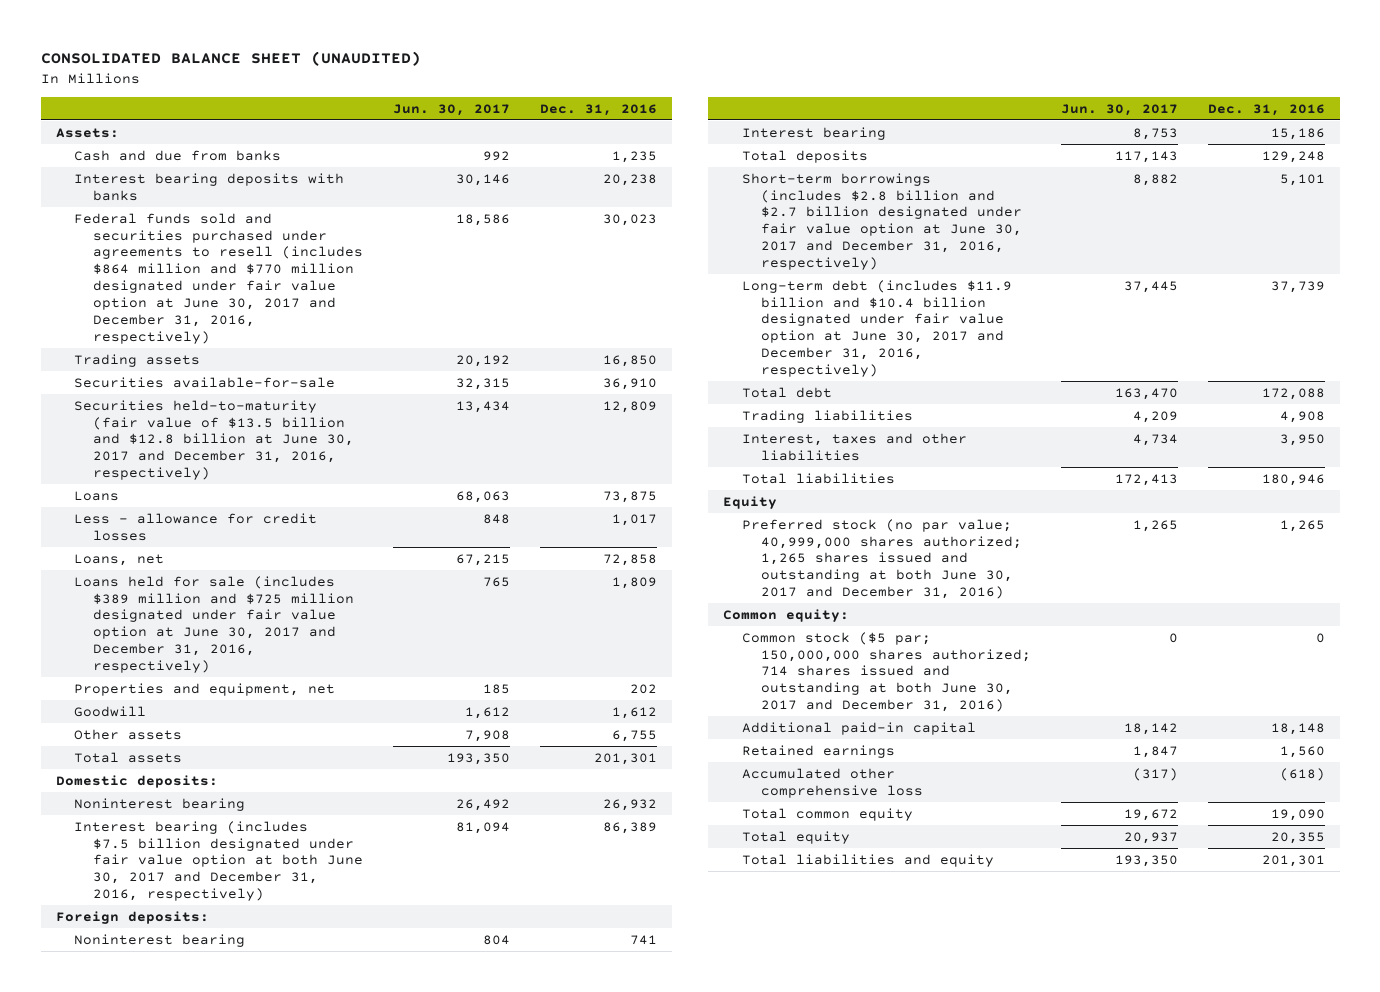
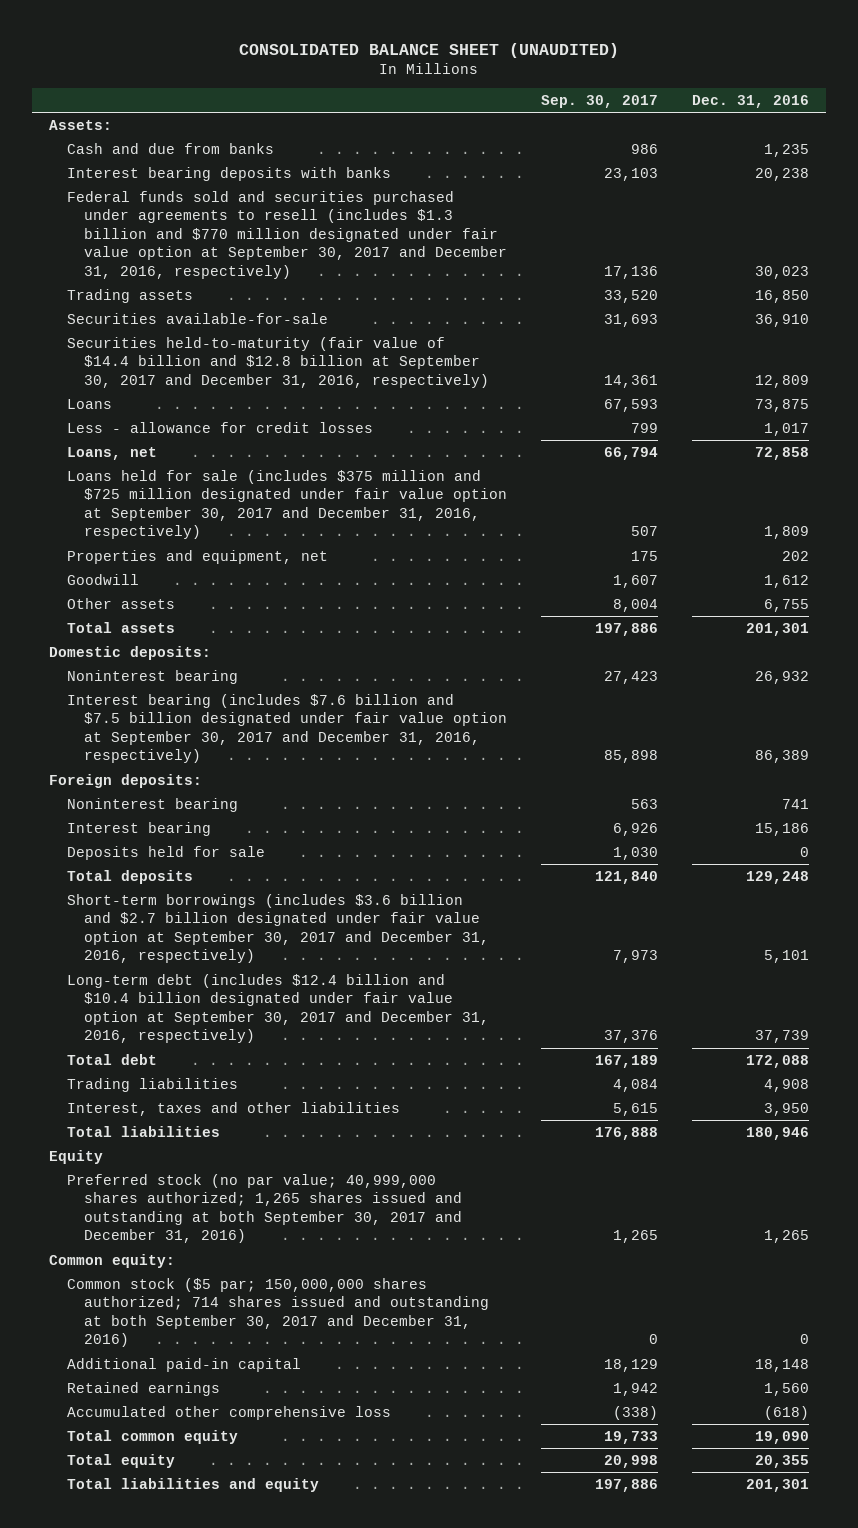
- | Jun. 30, 2017 | Dec. 31, 2016
+ | Sep. 30, 2017 | Dec. 31, 2016
- Federal funds sold and securities purchased under agreements to resell (includes $864 million and $770 million designated under fair value option at June 30, 2017 and December 31, 2016, respectively) | 18,586 | 30,023
+ Federal funds sold and securities purchased under agreements to resell (includes $1.3 billion and $770 million designated under fair value option at September 30, 2017 and December 31, 2016, respectively) | 17,136 | 30,023
- Securities held-to-maturity (fair value of $13.5 billion and $12.8 billion at June 30, 2017 and December 31, 2016, respectively) | 13,434 | 12,809
+ Securities held-to-maturity (fair value of $14.4 billion and $12.8 billion at September 30, 2017 and December 31, 2016, respectively) | 14,361 | 12,809
- Loans held for sale (includes $389 million and $725 million designated under fair value option at June 30, 2017 and December 31, 2016, respectively) | 765 | 1,809
+ Loans held for sale (includes $375 million and $725 million designated under fair value option at September 30, 2017 and December 31, 2016, respectively) | 507 | 1,809
- Interest bearing (includes $7.5 billion designated under fair value option at both June 30, 2017 and December 31, 2016, respectively) | 81,094 | 86,389
+ Interest bearing (includes $7.6 billion and $7.5 billion designated under fair value option at September 30, 2017 and December 31, 2016, respectively) | 85,898 | 86,389
+ Deposits held for sale | 1,030 | 0
- Short-term borrowings (includes $2.8 billion and $2.7 billion designated under fair value option at June 30, 2017 and December 31, 2016, respectively) | 8,882 | 5,101
- Long-term debt (includes $11.9 billion and $10.4 billion designated under fair value option at June 30, 2017 and December 31, 2016, respectively) | 37,445 | 37,739
+ Short-term borrowings (includes $3.6 billion and $2.7 billion designated under fair value option at September 30, 2017 and December 31, 2016, respectively) | 7,973 | 5,101
+ Long-term debt (includes $12.4 billion and $10.4 billion designated under fair value option at September 30, 2017 and December 31, 2016, respectively) | 37,376 | 37,739
- Preferred stock (no par value; 40,999,000 shares authorized; 1,265 shares issued and outstanding at both June 30, 2017 and December 31, 2016) | 1,265 | 1,265
+ Preferred stock (no par value; 40,999,000 shares authorized; 1,265 shares issued and outstanding at both September 30, 2017 and December 31, 2016) | 1,265 | 1,265
- Common stock ($5 par; 150,000,000 shares authorized; 714 shares issued and outstanding at both June 30, 2017 and December 31, 2016) | 0 | 0
+ Common stock ($5 par; 150,000,000 shares authorized; 714 shares issued and outstanding at both September 30, 2017 and December 31, 2016) | 0 | 0

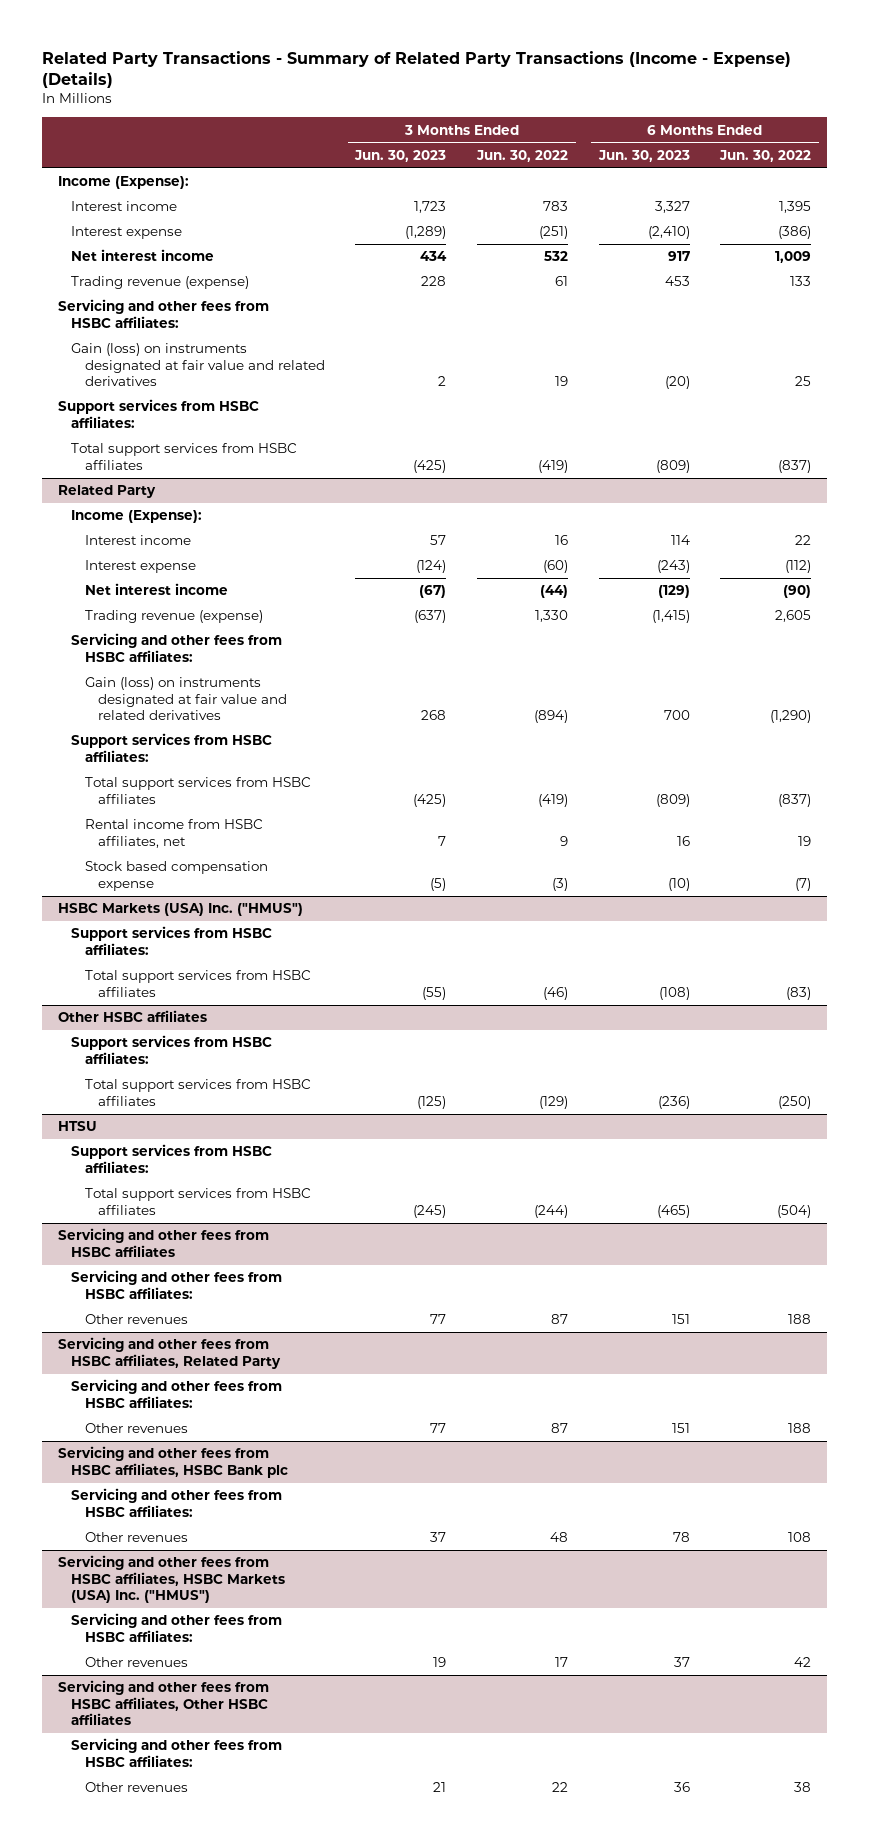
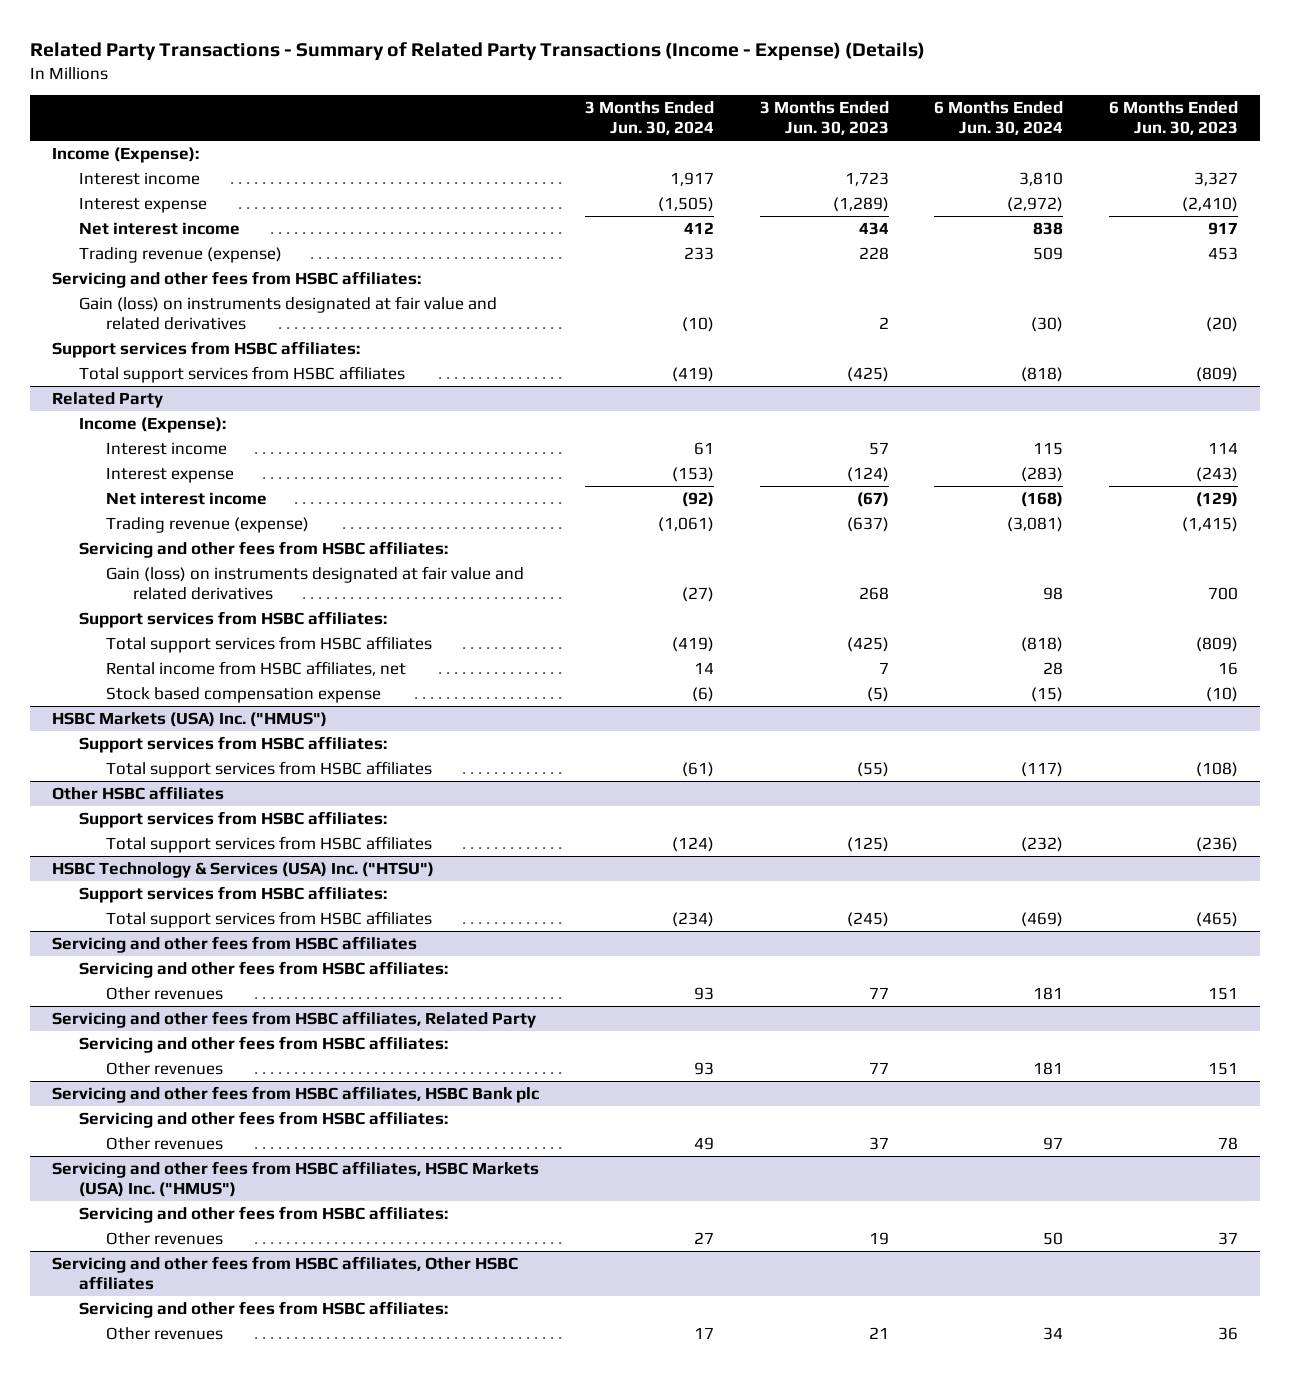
- | 3 Months Ended Jun. 30, 2023 | 3 Months Ended Jun. 30, 2022 | 6 Months Ended Jun. 30, 2023 | 6 Months Ended Jun. 30, 2022
+ | 3 Months Ended Jun. 30, 2024 | 3 Months Ended Jun. 30, 2023 | 6 Months Ended Jun. 30, 2024 | 6 Months Ended Jun. 30, 2023
- HTSU
+ HSBC Technology & Services (USA) Inc. ("HTSU")

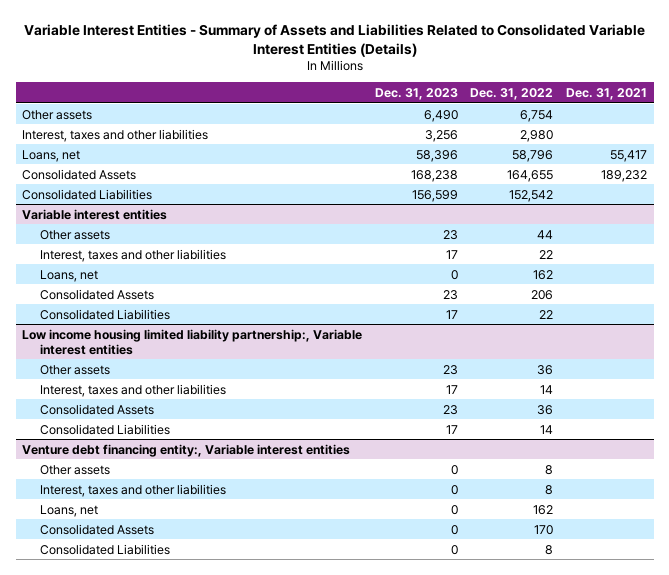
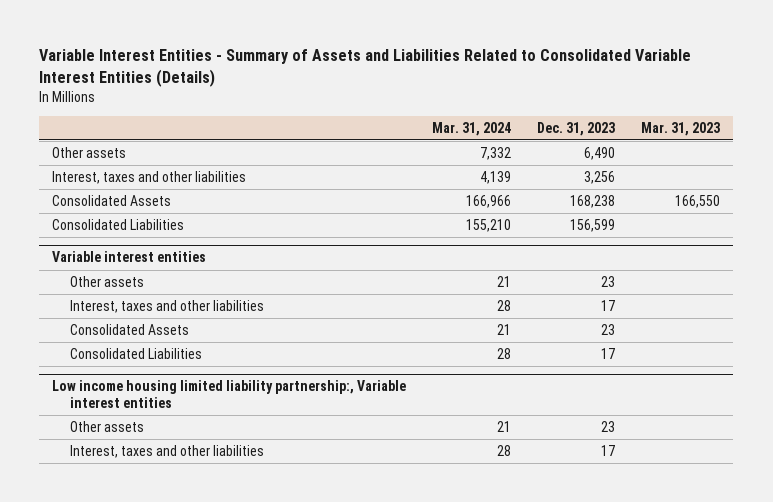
- | Dec. 31, 2023 | Dec. 31, 2022 | Dec. 31, 2021
+ | Mar. 31, 2024 | Dec. 31, 2023 | Mar. 31, 2023
- Loans, net | 58,396 | 58,796 | 55,417
@ Variable interest entities
- Loans, net | 0 | 162 |
@ Low income housing limited liability partnership:, Variable interest entities
- Consolidated Assets | 23 | 36 |
- Consolidated Liabilities | 17 | 14 |
- Venture debt financing entity:, Variable interest entities
- Other assets | 0 | 8 |
- Interest, taxes and other liabilities | 0 | 8 |
- Loans, net | 0 | 162 |
- Consolidated Assets | 0 | 170 |
- Consolidated Liabilities | 0 | 8 |

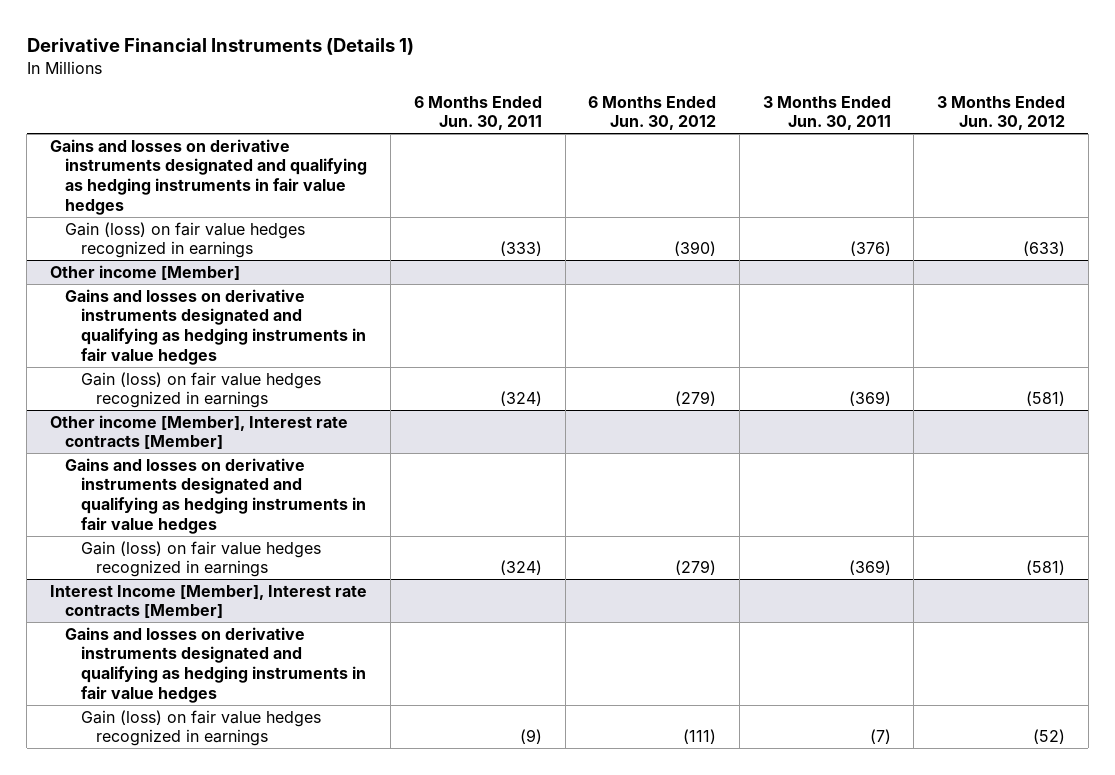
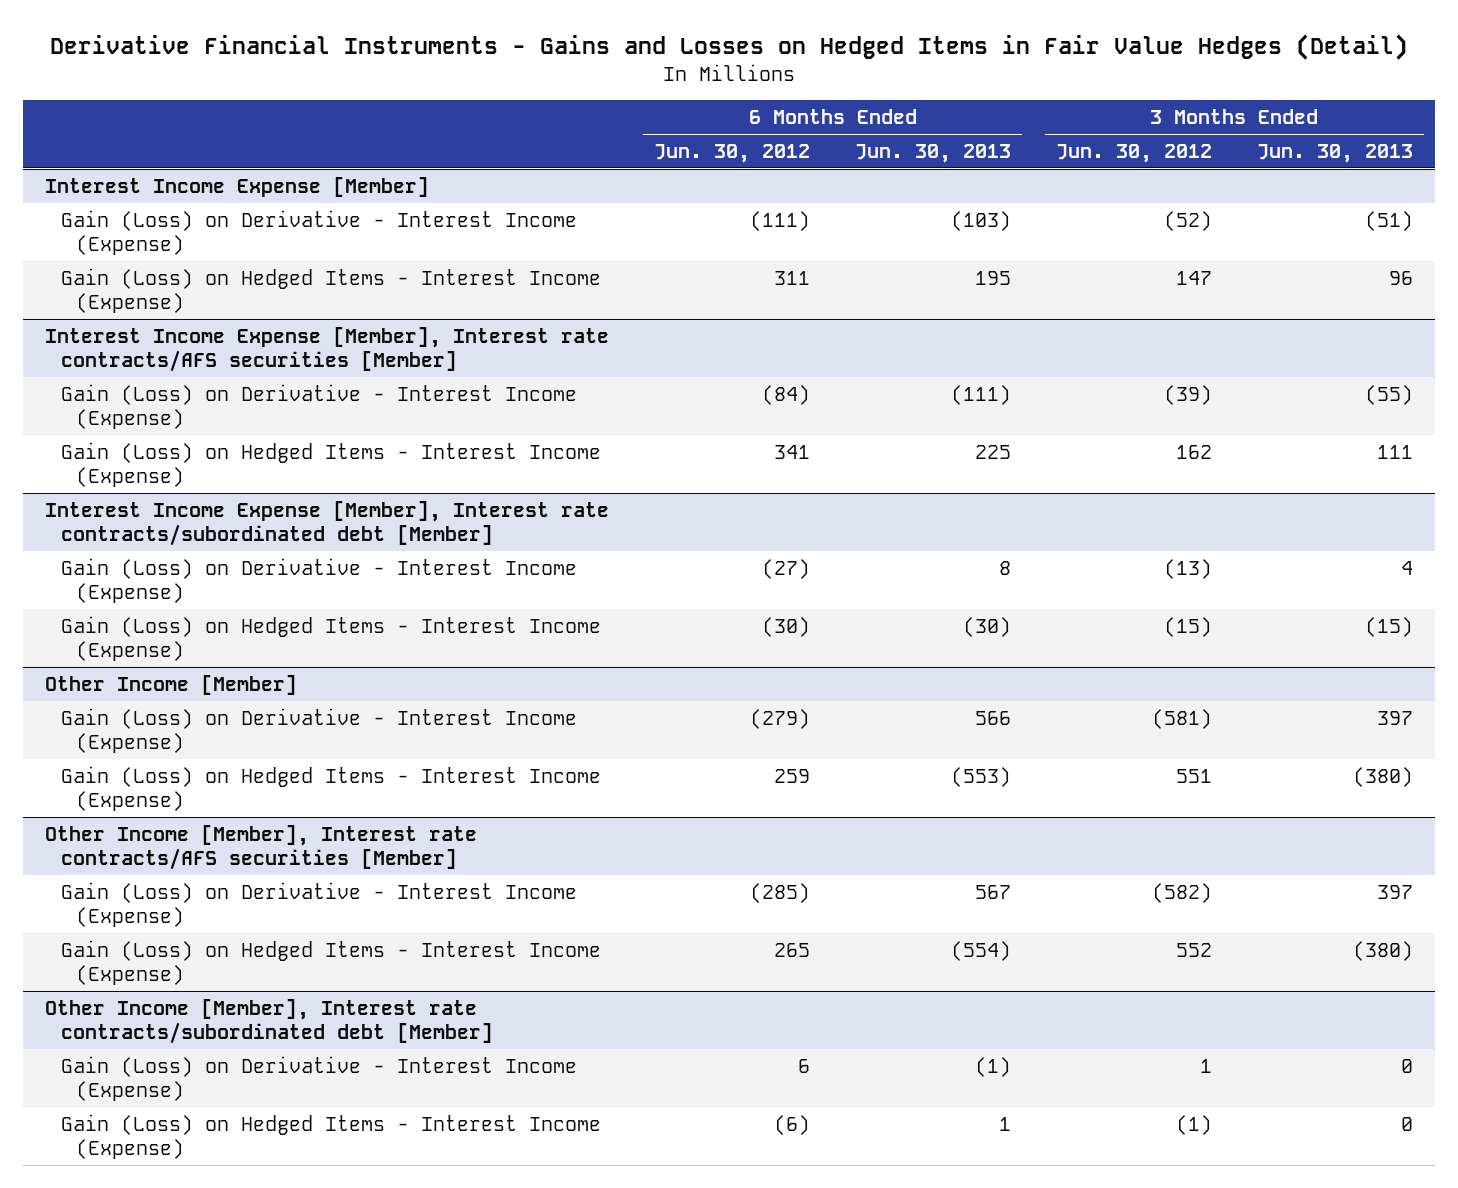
- Derivative Financial Instruments (Details 1)
+ Derivative Financial Instruments - Gains and Losses on Hedged Items in Fair Value Hedges (Detail)
- | 6 Months Ended Jun. 30, 2011 | 6 Months Ended Jun. 30, 2012 | 3 Months Ended Jun. 30, 2011 | 3 Months Ended Jun. 30, 2012
+ | 6 Months Ended Jun. 30, 2012 | 6 Months Ended Jun. 30, 2013 | 3 Months Ended Jun. 30, 2012 | 3 Months Ended Jun. 30, 2013
- Gains and losses on derivative instruments designated and qualifying as hedging instruments in fair value hedges
- Gain (loss) on fair value hedges recognized in earnings | (333) | (390) | (376) | (633)
- Other income [Member]
- Gains and losses on derivative instruments designated and qualifying as hedging instruments in fair value hedges
- Gain (loss) on fair value hedges recognized in earnings | (324) | (279) | (369) | (581)
- Other income [Member], Interest rate contracts [Member]
- Gains and losses on derivative instruments designated and qualifying as hedging instruments in fair value hedges
- Gain (loss) on fair value hedges recognized in earnings | (324) | (279) | (369) | (581)
- Interest Income [Member], Interest rate contracts [Member]
- Gains and losses on derivative instruments designated and qualifying as hedging instruments in fair value hedges
- Gain (loss) on fair value hedges recognized in earnings | (9) | (111) | (7) | (52)
+ Interest Income Expense [Member]
+ Gain (Loss) on Derivative - Interest Income (Expense) | (111) | (103) | (52) | (51)
+ Gain (Loss) on Hedged Items - Interest Income (Expense) | 311 | 195 | 147 | 96
+ Interest Income Expense [Member], Interest rate contracts/AFS securities [Member]
+ Gain (Loss) on Derivative - Interest Income (Expense) | (84) | (111) | (39) | (55)
+ Gain (Loss) on Hedged Items - Interest Income (Expense) | 341 | 225 | 162 | 111
+ Interest Income Expense [Member], Interest rate contracts/subordinated debt [Member]
+ Gain (Loss) on Derivative - Interest Income (Expense) | (27) | 8 | (13) | 4
+ Gain (Loss) on Hedged Items - Interest Income (Expense) | (30) | (30) | (15) | (15)
+ Other Income [Member]
+ Gain (Loss) on Derivative - Interest Income (Expense) | (279) | 566 | (581) | 397
+ Gain (Loss) on Hedged Items - Interest Income (Expense) | 259 | (553) | 551 | (380)
+ Other Income [Member], Interest rate contracts/AFS securities [Member]
+ Gain (Loss) on Derivative - Interest Income (Expense) | (285) | 567 | (582) | 397
+ Gain (Loss) on Hedged Items - Interest Income (Expense) | 265 | (554) | 552 | (380)
+ Other Income [Member], Interest rate contracts/subordinated debt [Member]
+ Gain (Loss) on Derivative - Interest Income (Expense) | 6 | (1) | 1 | 0
+ Gain (Loss) on Hedged Items - Interest Income (Expense) | (6) | 1 | (1) | 0

